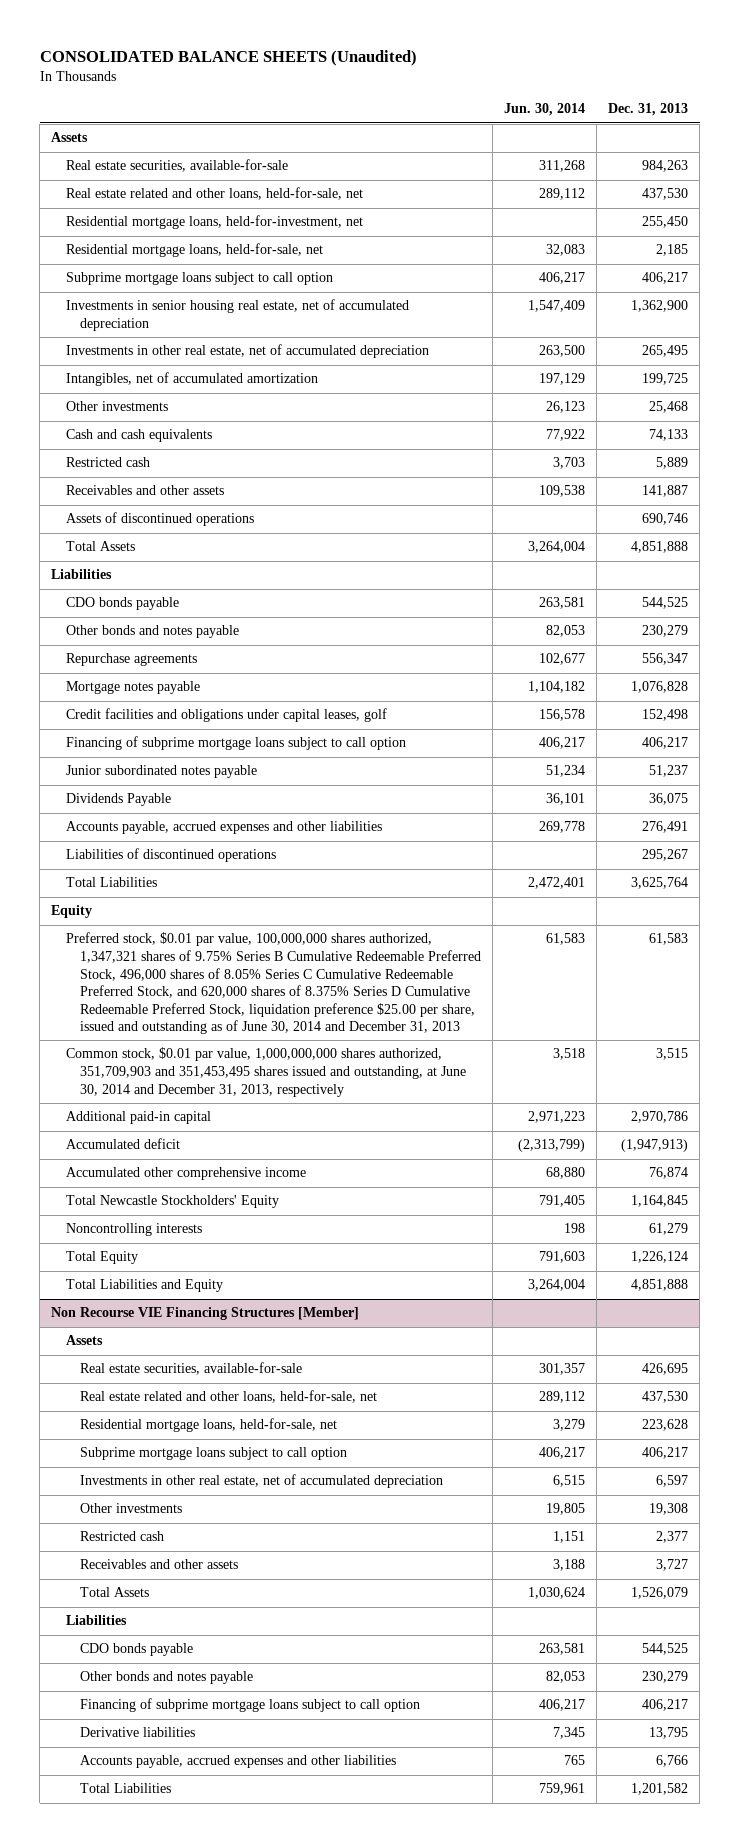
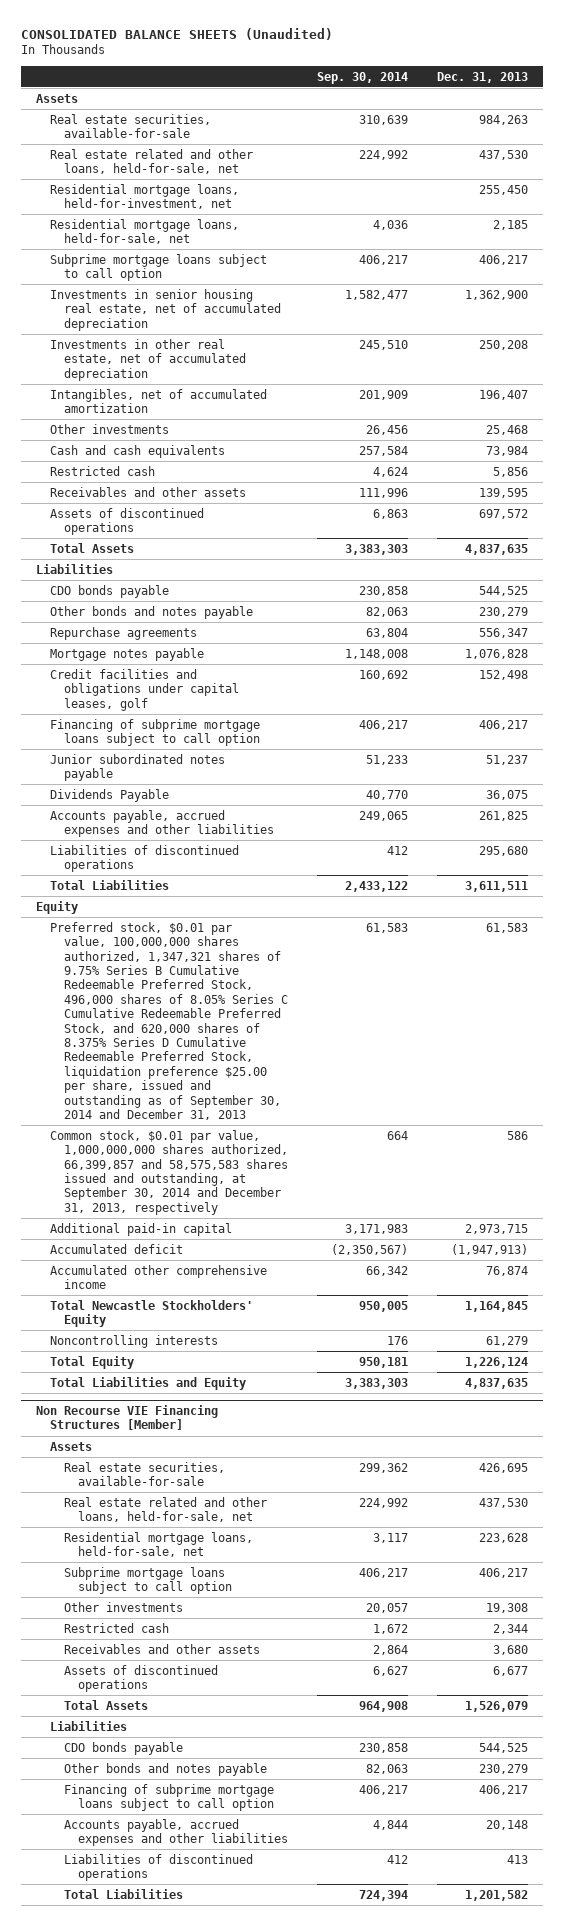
- | Jun. 30, 2014 | Dec. 31, 2013
+ | Sep. 30, 2014 | Dec. 31, 2013
- Investments in other real estate, net of accumulated depreciation | 263,500 | 265,495
- Intangibles, net of accumulated amortization | 197,129 | 199,725
+ Investments in other real estate, net of accumulated depreciation | 245,510 | 250,208
+ Intangibles, net of accumulated amortization | 201,909 | 196,407
- Cash and cash equivalents | 77,922 | 74,133
- Restricted cash | 3,703 | 5,889
- Receivables and other assets | 109,538 | 141,887
- Assets of discontinued operations | | 690,746
- Total Assets | 3,264,004 | 4,851,888
+ Cash and cash equivalents | 257,584 | 73,984
+ Restricted cash | 4,624 | 5,856
+ Receivables and other assets | 111,996 | 139,595
+ Assets of discontinued operations | 6,863 | 697,572
+ Total Assets | 3,383,303 | 4,837,635
- Accounts payable, accrued expenses and other liabilities | 269,778 | 276,491
- Liabilities of discontinued operations | | 295,267
- Total Liabilities | 2,472,401 | 3,625,764
+ Accounts payable, accrued expenses and other liabilities | 249,065 | 261,825
+ Liabilities of discontinued operations | 412 | 295,680
+ Total Liabilities | 2,433,122 | 3,611,511
- Preferred stock, $0.01 par value, 100,000,000 shares authorized, 1,347,321 shares of 9.75% Series B Cumulative Redeemable Preferred Stock, 496,000 shares of 8.05% Series C Cumulative Redeemable Preferred Stock, and 620,000 shares of 8.375% Series D Cumulative Redeemable Preferred Stock, liquidation preference $25.00 per share, issued and outstanding as of June 30, 2014 and December 31, 2013 | 61,583 | 61,583
- Common stock, $0.01 par value, 1,000,000,000 shares authorized, 351,709,903 and 351,453,495 shares issued and outstanding, at June 30, 2014 and December 31, 2013, respectively | 3,518 | 3,515
- Additional paid-in capital | 2,971,223 | 2,970,786
+ Preferred stock, $0.01 par value, 100,000,000 shares authorized, 1,347,321 shares of 9.75% Series B Cumulative Redeemable Preferred Stock, 496,000 shares of 8.05% Series C Cumulative Redeemable Preferred Stock, and 620,000 shares of 8.375% Series D Cumulative Redeemable Preferred Stock, liquidation preference $25.00 per share, issued and outstanding as of September 30, 2014 and December 31, 2013 | 61,583 | 61,583
+ Common stock, $0.01 par value, 1,000,000,000 shares authorized, 66,399,857 and 58,575,583 shares issued and outstanding, at September 30, 2014 and December 31, 2013, respectively | 664 | 586
+ Additional paid-in capital | 3,171,983 | 2,973,715
- Total Liabilities and Equity | 3,264,004 | 4,851,888
+ Total Liabilities and Equity | 3,383,303 | 4,837,635
@ Non Recourse VIE Financing Structures [Member]
- Investments in other real estate, net of accumulated depreciation | 6,515 | 6,597
- Restricted cash | 1,151 | 2,377
- Receivables and other assets | 3,188 | 3,727
+ Restricted cash | 1,672 | 2,344
+ Receivables and other assets | 2,864 | 3,680
+ Assets of discontinued operations | 6,627 | 6,677
- Derivative liabilities | 7,345 | 13,795
- Accounts payable, accrued expenses and other liabilities | 765 | 6,766
+ Accounts payable, accrued expenses and other liabilities | 4,844 | 20,148
+ Liabilities of discontinued operations | 412 | 413

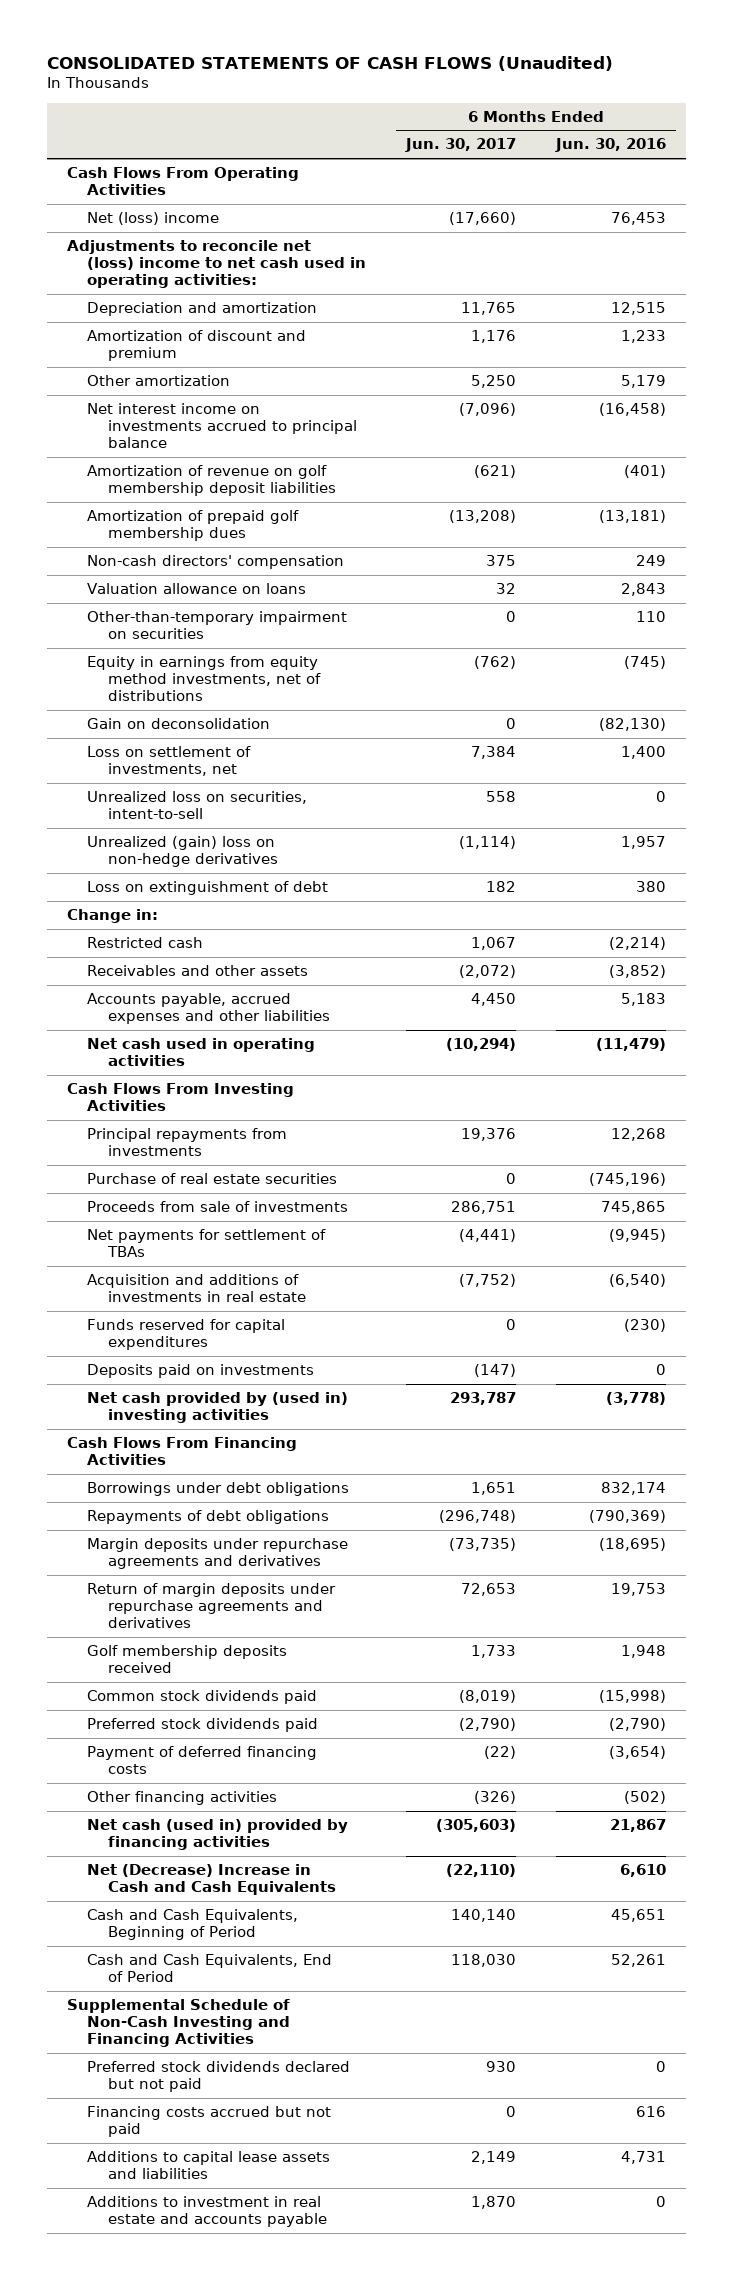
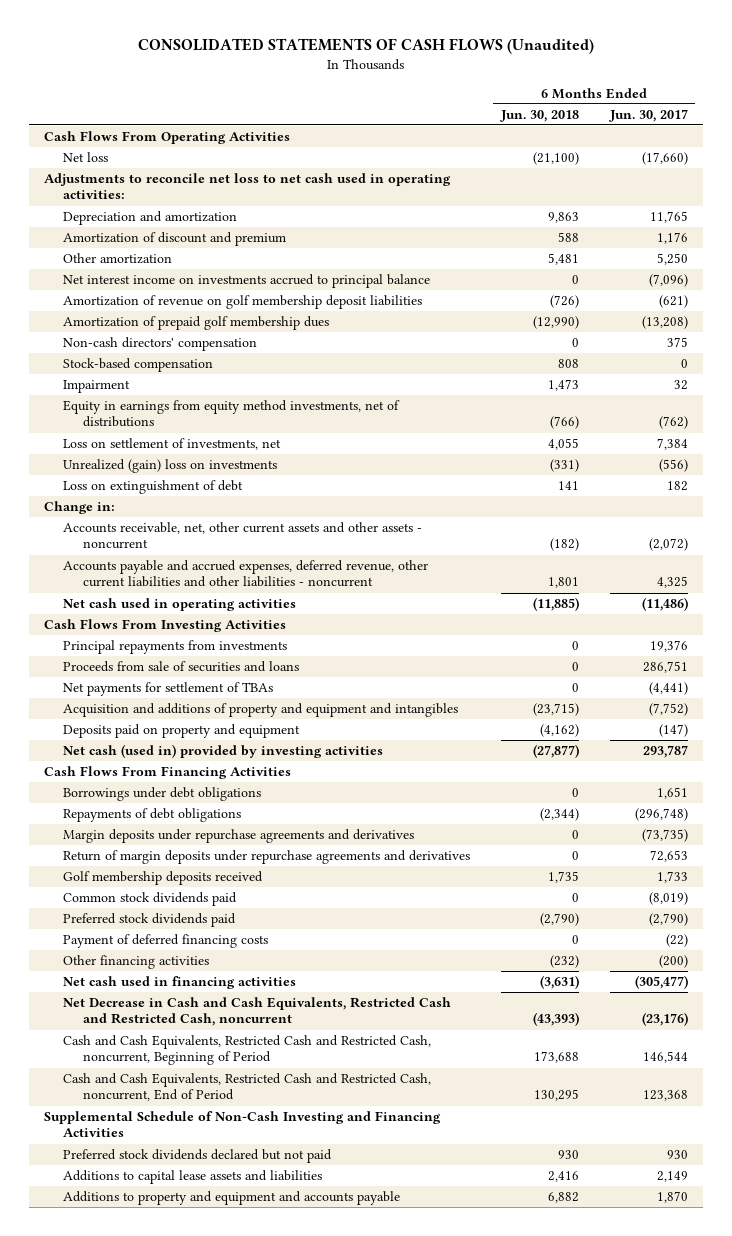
- | 6 Months Ended Jun. 30, 2017 | 6 Months Ended Jun. 30, 2016
+ | 6 Months Ended Jun. 30, 2018 | 6 Months Ended Jun. 30, 2017
- Net (loss) income | (17,660) | 76,453
- Adjustments to reconcile net (loss) income to net cash used in operating activities:
+ Net loss | (21,100) | (17,660)
+ Adjustments to reconcile net loss to net cash used in operating activities:
- Valuation allowance on loans | 32 | 2,843
- Other-than-temporary impairment on securities | 0 | 110
+ Stock-based compensation | 808 | 0
+ Impairment | 1,473 | 32
- Gain on deconsolidation | 0 | (82,130)
- Unrealized loss on securities, intent-to-sell | 558 | 0
- Unrealized (gain) loss on non-hedge derivatives | (1,114) | 1,957
+ Unrealized (gain) loss on investments | (331) | (556)
- Restricted cash | 1,067 | (2,214)
- Receivables and other assets | (2,072) | (3,852)
- Accounts payable, accrued expenses and other liabilities | 4,450 | 5,183
- Net cash used in operating activities | (10,294) | (11,479)
+ Accounts receivable, net, other current assets and other assets - noncurrent | (182) | (2,072)
+ Accounts payable and accrued expenses, deferred revenue, other current liabilities and other liabilities - noncurrent | 1,801 | 4,325
+ Net cash used in operating activities | (11,885) | (11,486)
- Purchase of real estate securities | 0 | (745,196)
- Proceeds from sale of investments | 286,751 | 745,865
+ Proceeds from sale of securities and loans | 0 | 286,751
- Acquisition and additions of investments in real estate | (7,752) | (6,540)
- Funds reserved for capital expenditures | 0 | (230)
- Deposits paid on investments | (147) | 0
- Net cash provided by (used in) investing activities | 293,787 | (3,778)
+ Acquisition and additions of property and equipment and intangibles | (23,715) | (7,752)
+ Deposits paid on property and equipment | (4,162) | (147)
+ Net cash (used in) provided by investing activities | (27,877) | 293,787
- Other financing activities | (326) | (502)
- Net cash (used in) provided by financing activities | (305,603) | 21,867
- Net (Decrease) Increase in Cash and Cash Equivalents | (22,110) | 6,610
- Cash and Cash Equivalents, Beginning of Period | 140,140 | 45,651
- Cash and Cash Equivalents, End of Period | 118,030 | 52,261
+ Other financing activities | (232) | (200)
+ Net cash used in financing activities | (3,631) | (305,477)
+ Net Decrease in Cash and Cash Equivalents, Restricted Cash and Restricted Cash, noncurrent | (43,393) | (23,176)
+ Cash and Cash Equivalents, Restricted Cash and Restricted Cash, noncurrent, Beginning of Period | 173,688 | 146,544
+ Cash and Cash Equivalents, Restricted Cash and Restricted Cash, noncurrent, End of Period | 130,295 | 123,368
- Financing costs accrued but not paid | 0 | 616
- Additions to investment in real estate and accounts payable | 1,870 | 0
+ Additions to property and equipment and accounts payable | 6,882 | 1,870

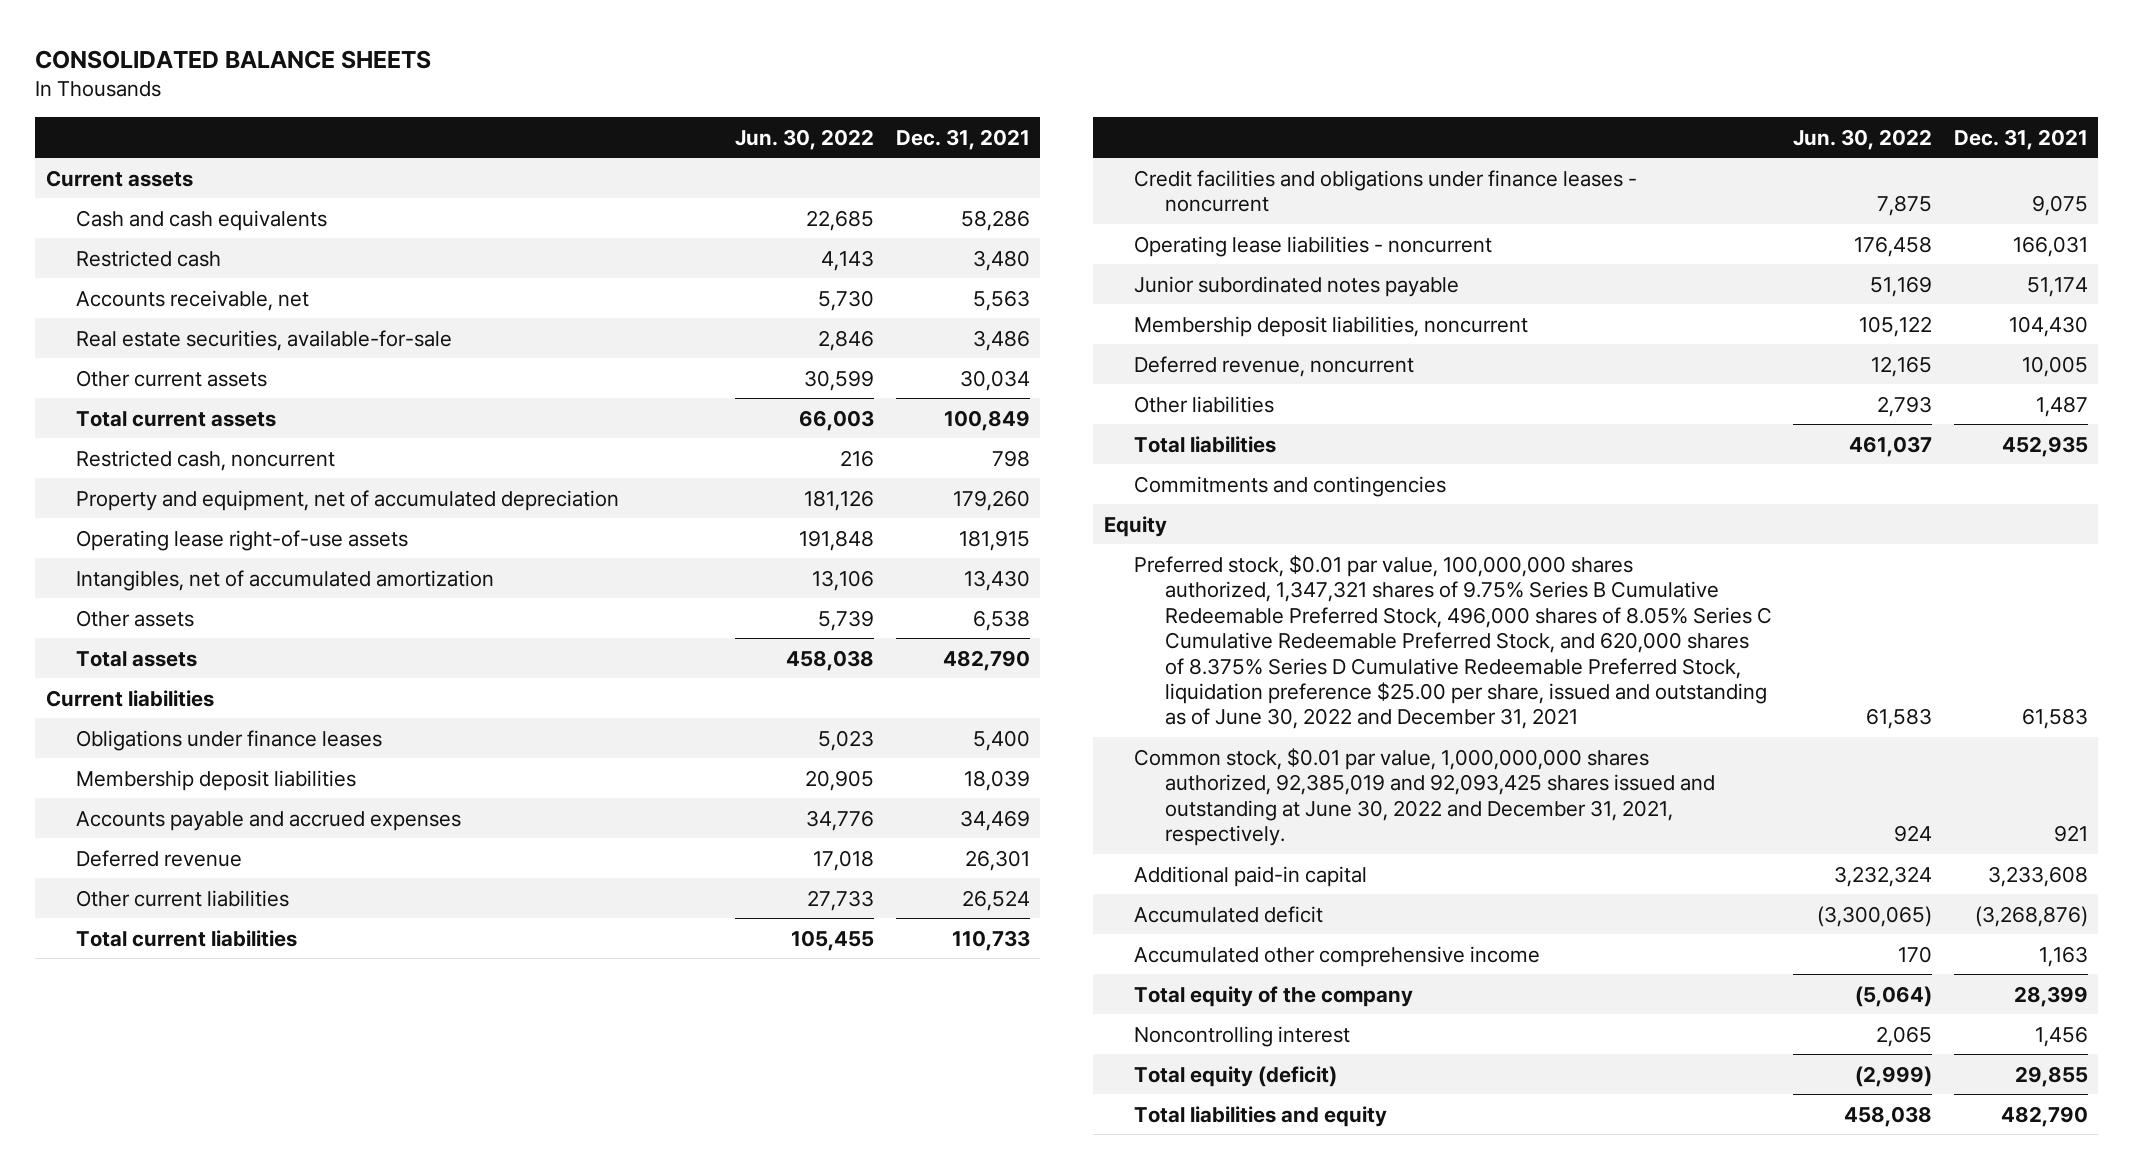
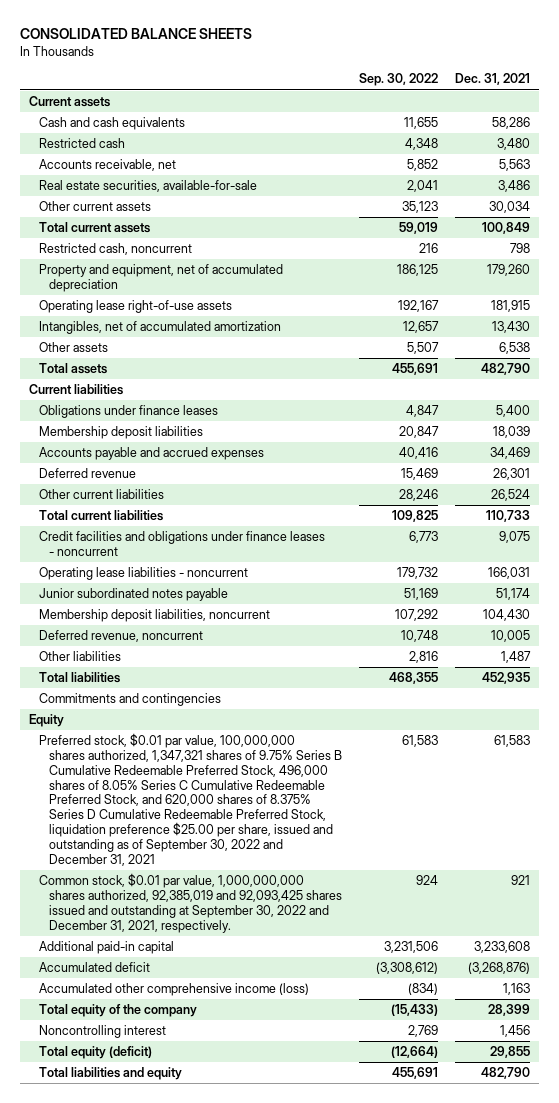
- | Jun. 30, 2022 | Dec. 31, 2021
+ | Sep. 30, 2022 | Dec. 31, 2021
- Preferred stock, $0.01 par value, 100,000,000 shares authorized, 1,347,321 shares of 9.75% Series B Cumulative Redeemable Preferred Stock, 496,000 shares of 8.05% Series C Cumulative Redeemable Preferred Stock, and 620,000 shares of 8.375% Series D Cumulative Redeemable Preferred Stock, liquidation preference $25.00 per share, issued and outstanding as of June 30, 2022 and December 31, 2021 | 61,583 | 61,583
- Common stock, $0.01 par value, 1,000,000,000 shares authorized, 92,385,019 and 92,093,425 shares issued and outstanding at June 30, 2022 and December 31, 2021, respectively. | 924 | 921
+ Preferred stock, $0.01 par value, 100,000,000 shares authorized, 1,347,321 shares of 9.75% Series B Cumulative Redeemable Preferred Stock, 496,000 shares of 8.05% Series C Cumulative Redeemable Preferred Stock, and 620,000 shares of 8.375% Series D Cumulative Redeemable Preferred Stock, liquidation preference $25.00 per share, issued and outstanding as of September 30, 2022 and December 31, 2021 | 61,583 | 61,583
+ Common stock, $0.01 par value, 1,000,000,000 shares authorized, 92,385,019 and 92,093,425 shares issued and outstanding at September 30, 2022 and December 31, 2021, respectively. | 924 | 921
- Accumulated other comprehensive income | 170 | 1,163
+ Accumulated other comprehensive income (loss) | (834) | 1,163

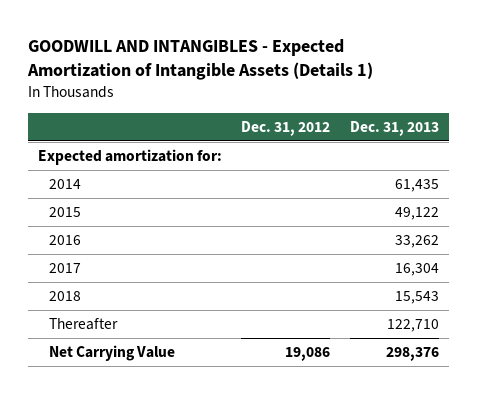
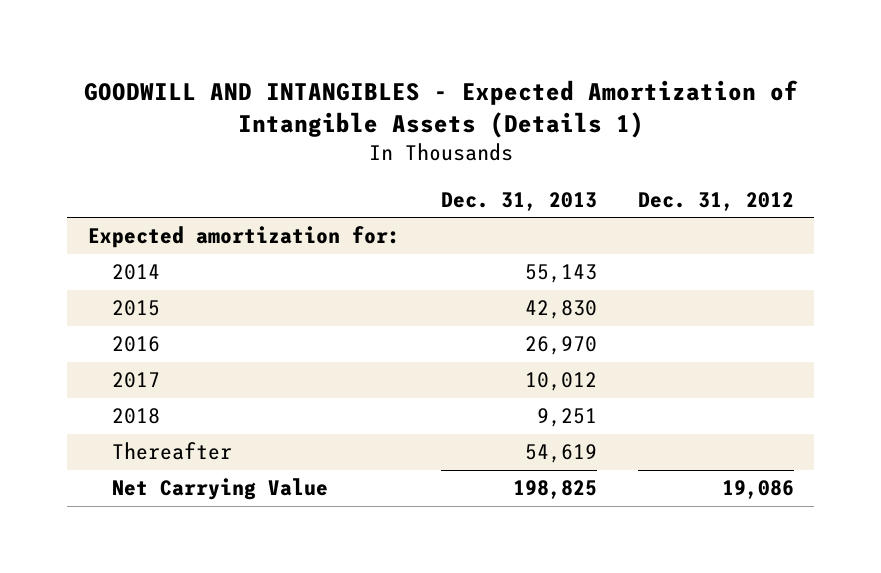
- | Dec. 31, 2012 | Dec. 31, 2013
+ | Dec. 31, 2013 | Dec. 31, 2012
- 2014 | | 61,435
- 2015 | | 49,122
- 2016 | | 33,262
- 2017 | | 16,304
- 2018 | | 15,543
- Thereafter | | 122,710
- Net Carrying Value | 19,086 | 298,376
+ 2014 | 55,143 |
+ 2015 | 42,830 |
+ 2016 | 26,970 |
+ 2017 | 10,012 |
+ 2018 | 9,251 |
+ Thereafter | 54,619 |
+ Net Carrying Value | 198,825 | 19,086

